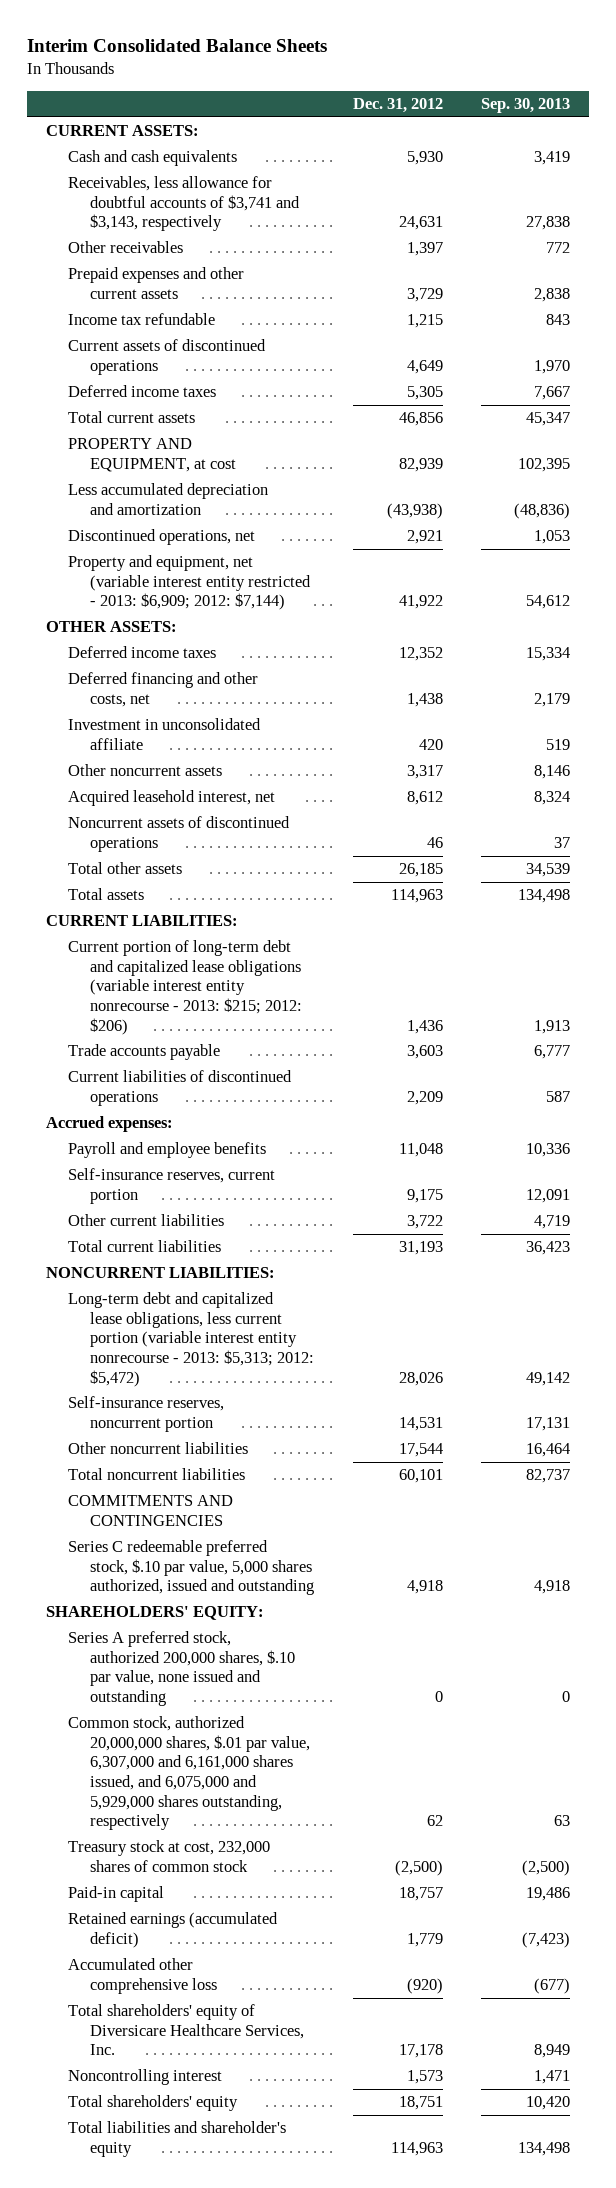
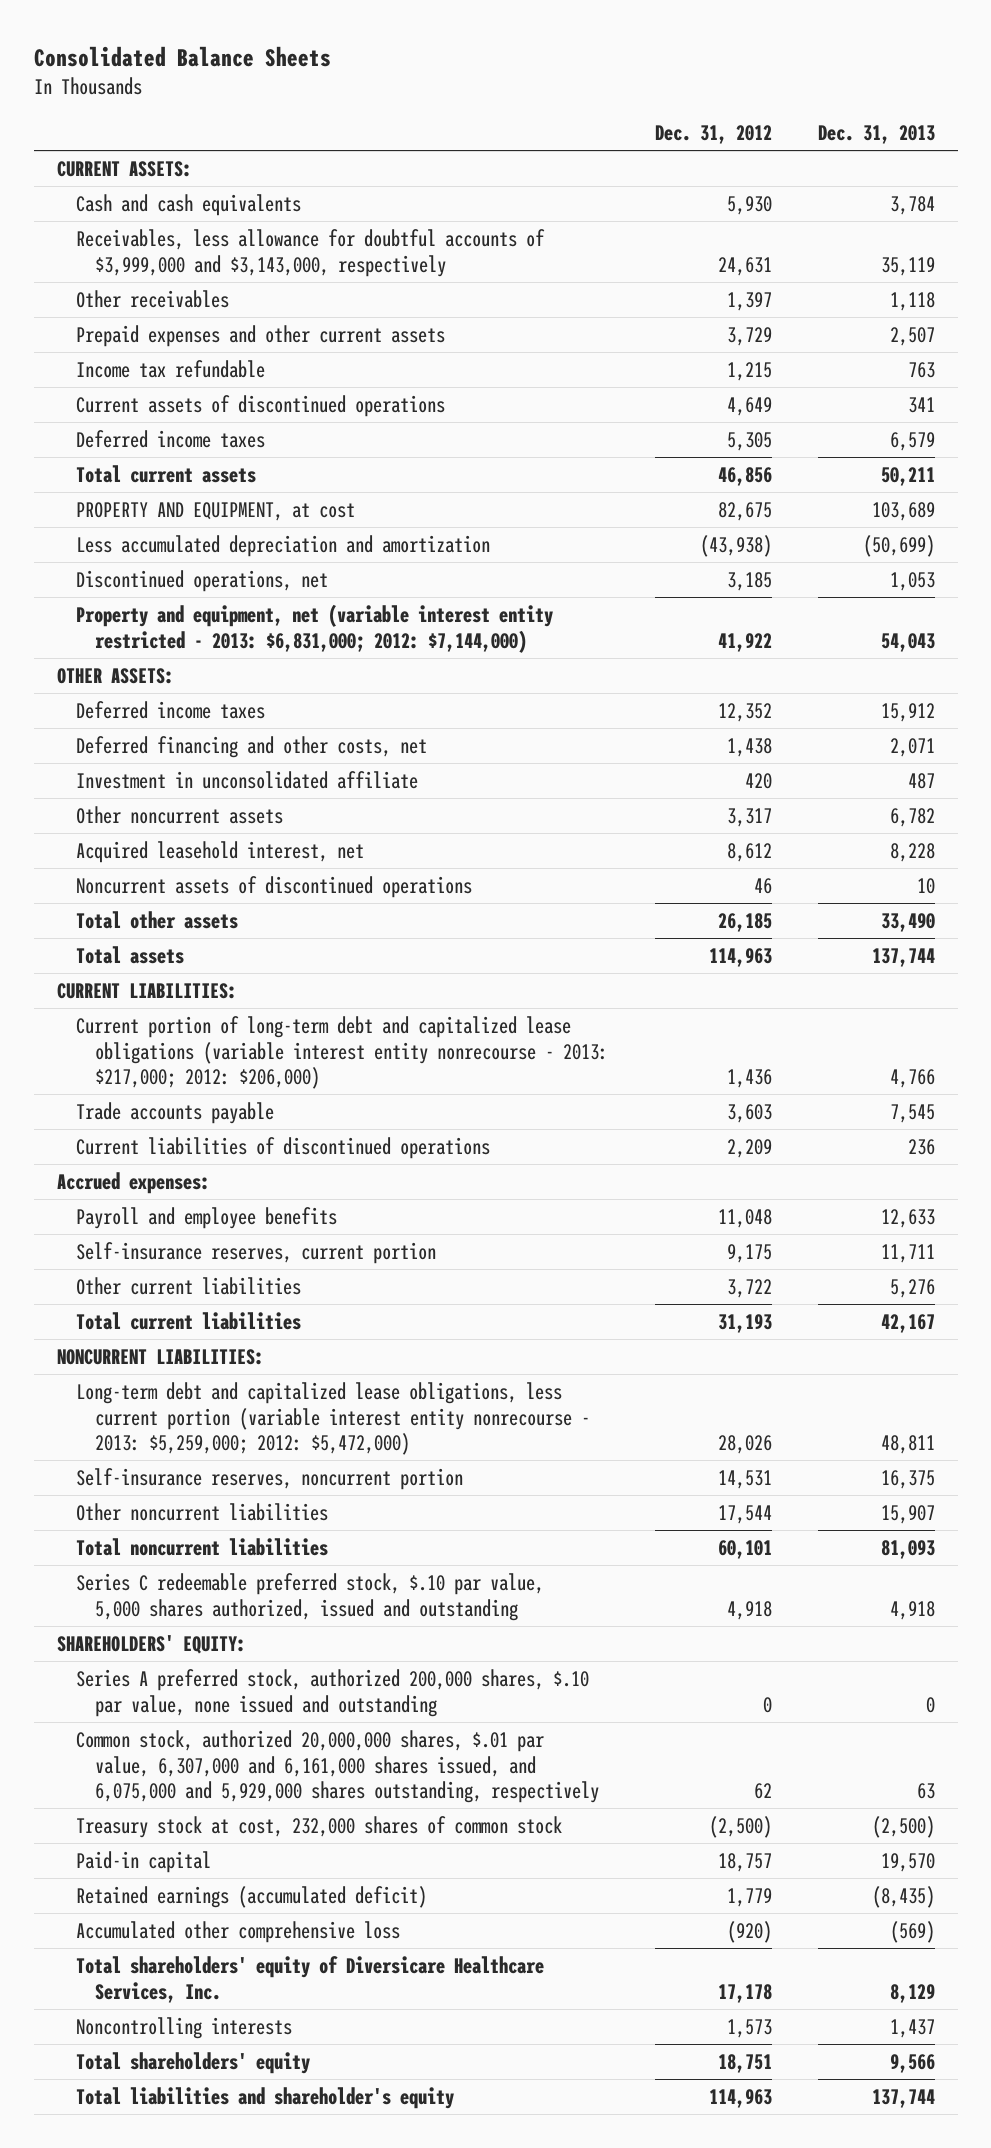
- Interim Consolidated Balance Sheets
+ Consolidated Balance Sheets
- | Dec. 31, 2012 | Sep. 30, 2013
+ | Dec. 31, 2012 | Dec. 31, 2013
- Receivables, less allowance for doubtful accounts of $3,741 and $3,143, respectively | 24,631 | 27,838
+ Receivables, less allowance for doubtful accounts of $3,999,000 and $3,143,000, respectively | 24,631 | 35,119
- PROPERTY AND EQUIPMENT, at cost | 82,939 | 102,395
+ PROPERTY AND EQUIPMENT, at cost | 82,675 | 103,689
- Discontinued operations, net | 2,921 | 1,053
- Property and equipment, net (variable interest entity restricted - 2013: $6,909; 2012: $7,144) | 41,922 | 54,612
+ Discontinued operations, net | 3,185 | 1,053
+ Property and equipment, net (variable interest entity restricted - 2013: $6,831,000; 2012: $7,144,000) | 41,922 | 54,043
- Current portion of long-term debt and capitalized lease obligations (variable interest entity nonrecourse - 2013: $215; 2012: $206) | 1,436 | 1,913
+ Current portion of long-term debt and capitalized lease obligations (variable interest entity nonrecourse - 2013: $217,000; 2012: $206,000) | 1,436 | 4,766
- Long-term debt and capitalized lease obligations, less current portion (variable interest entity nonrecourse - 2013: $5,313; 2012: $5,472) | 28,026 | 49,142
+ Long-term debt and capitalized lease obligations, less current portion (variable interest entity nonrecourse - 2013: $5,259,000; 2012: $5,472,000) | 28,026 | 48,811
- COMMITMENTS AND CONTINGENCIES
- Noncontrolling interest | 1,573 | 1,471
+ Noncontrolling interests | 1,573 | 1,437

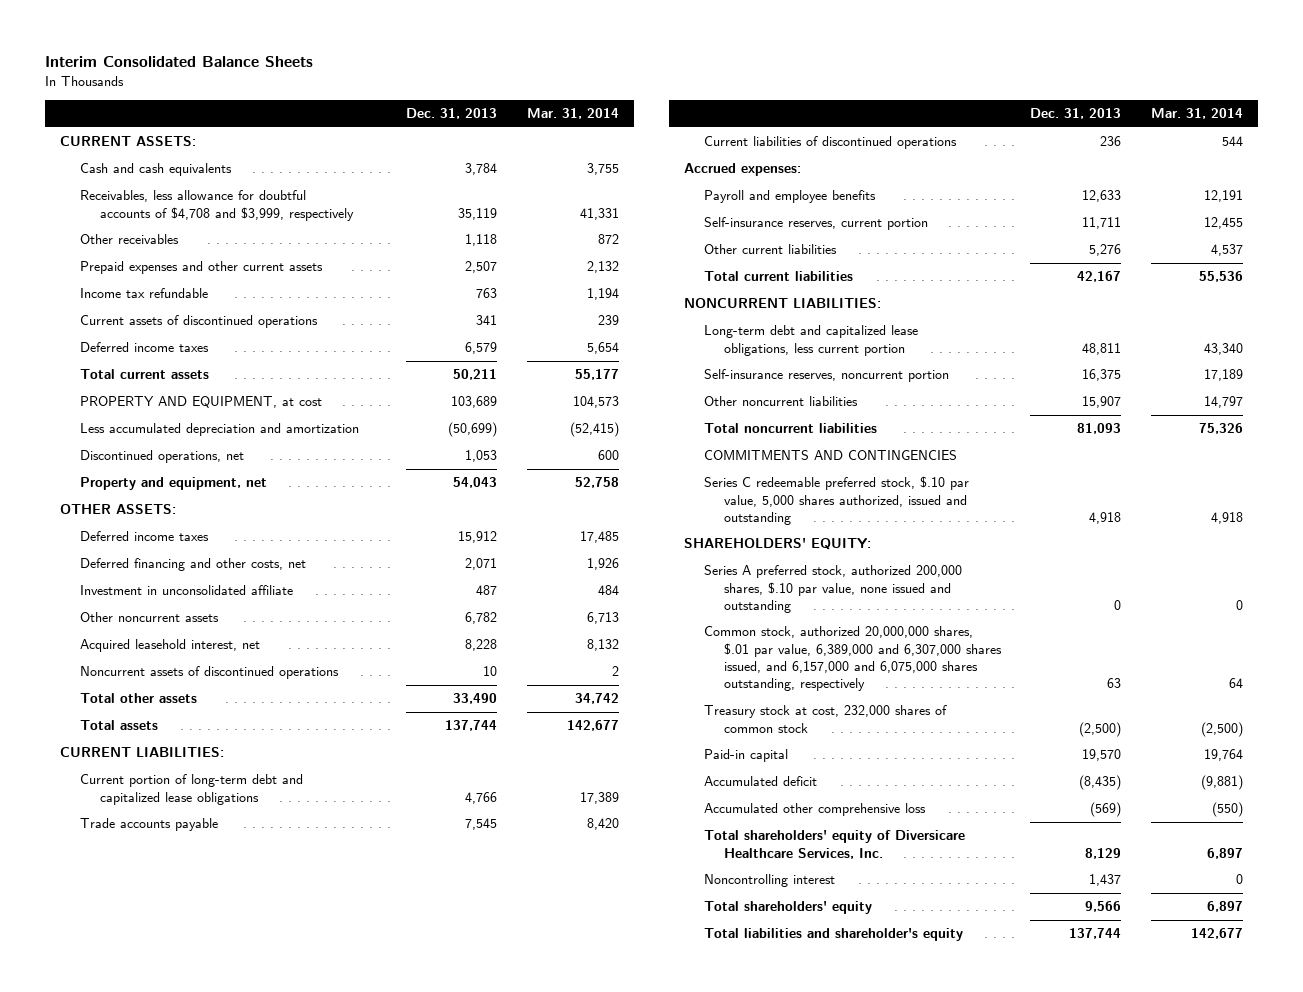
- Consolidated Balance Sheets
+ Interim Consolidated Balance Sheets
- | Dec. 31, 2012 | Dec. 31, 2013
+ | Dec. 31, 2013 | Mar. 31, 2014
- Receivables, less allowance for doubtful accounts of $3,999,000 and $3,143,000, respectively | 24,631 | 35,119
+ Receivables, less allowance for doubtful accounts of $4,708 and $3,999, respectively | 35,119 | 41,331
- Property and equipment, net (variable interest entity restricted - 2013: $6,831,000; 2012: $7,144,000) | 41,922 | 54,043
+ Property and equipment, net | 54,043 | 52,758
- Current portion of long-term debt and capitalized lease obligations (variable interest entity nonrecourse - 2013: $217,000; 2012: $206,000) | 1,436 | 4,766
+ Current portion of long-term debt and capitalized lease obligations | 4,766 | 17,389
- Long-term debt and capitalized lease obligations, less current portion (variable interest entity nonrecourse - 2013: $5,259,000; 2012: $5,472,000) | 28,026 | 48,811
+ Long-term debt and capitalized lease obligations, less current portion | 48,811 | 43,340
+ COMMITMENTS AND CONTINGENCIES
- Common stock, authorized 20,000,000 shares, $.01 par value, 6,307,000 and 6,161,000 shares issued, and 6,075,000 and 5,929,000 shares outstanding, respectively | 62 | 63
+ Common stock, authorized 20,000,000 shares, $.01 par value, 6,389,000 and 6,307,000 shares issued, and 6,157,000 and 6,075,000 shares outstanding, respectively | 63 | 64
- Retained earnings (accumulated deficit) | 1,779 | (8,435)
+ Accumulated deficit | (8,435) | (9,881)
- Noncontrolling interests | 1,573 | 1,437
+ Noncontrolling interest | 1,437 | 0

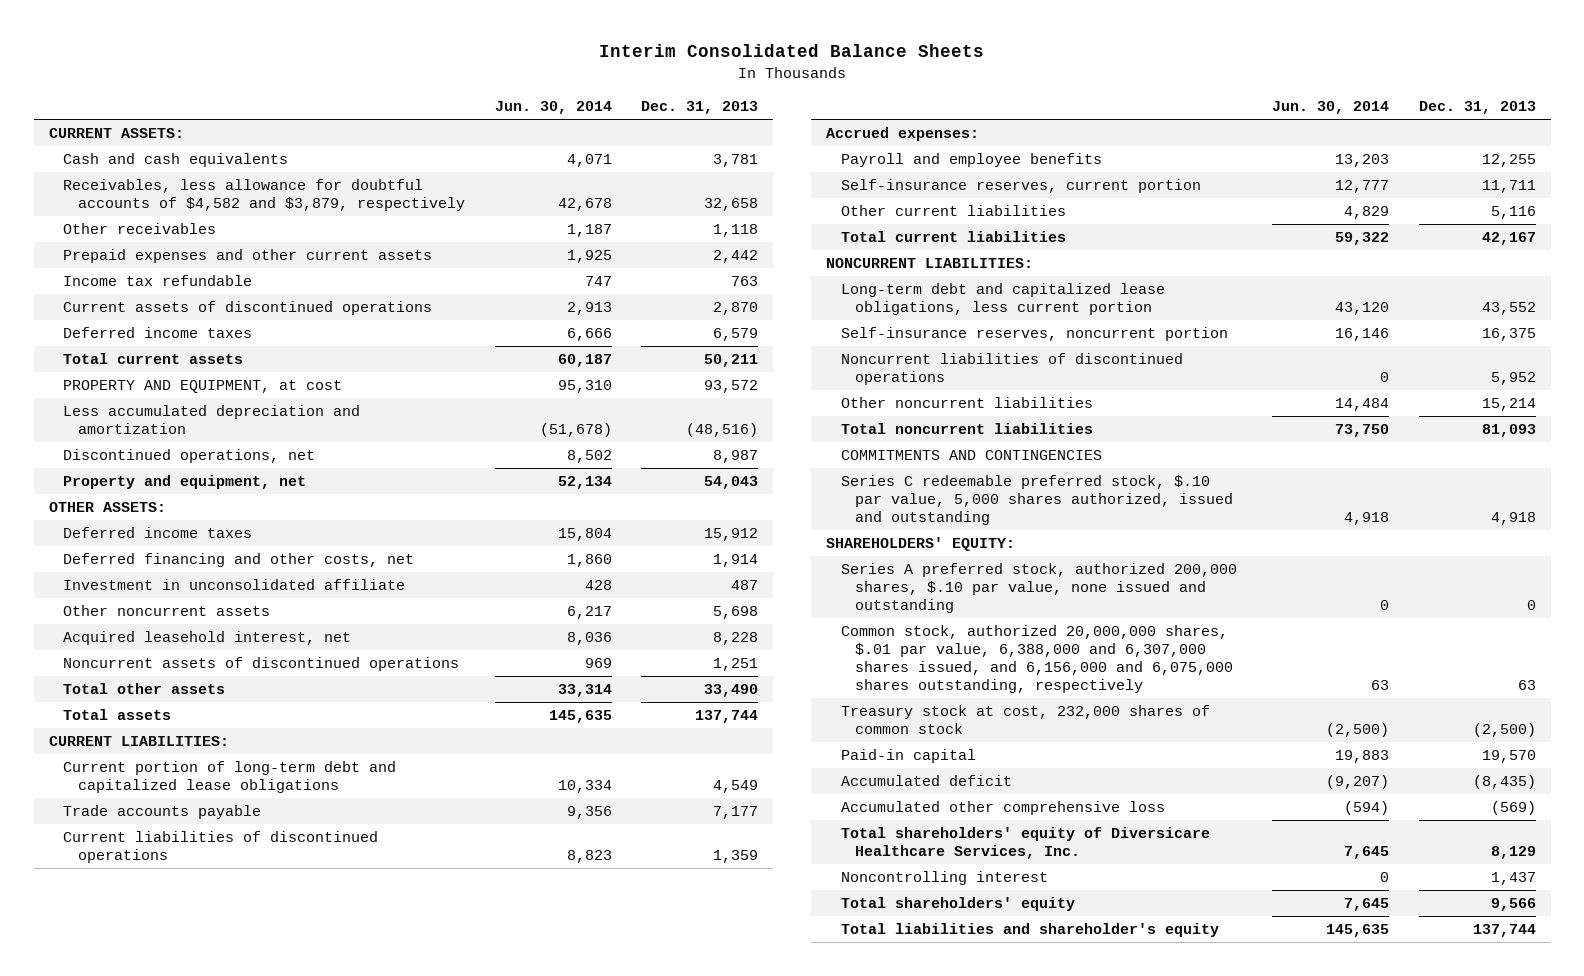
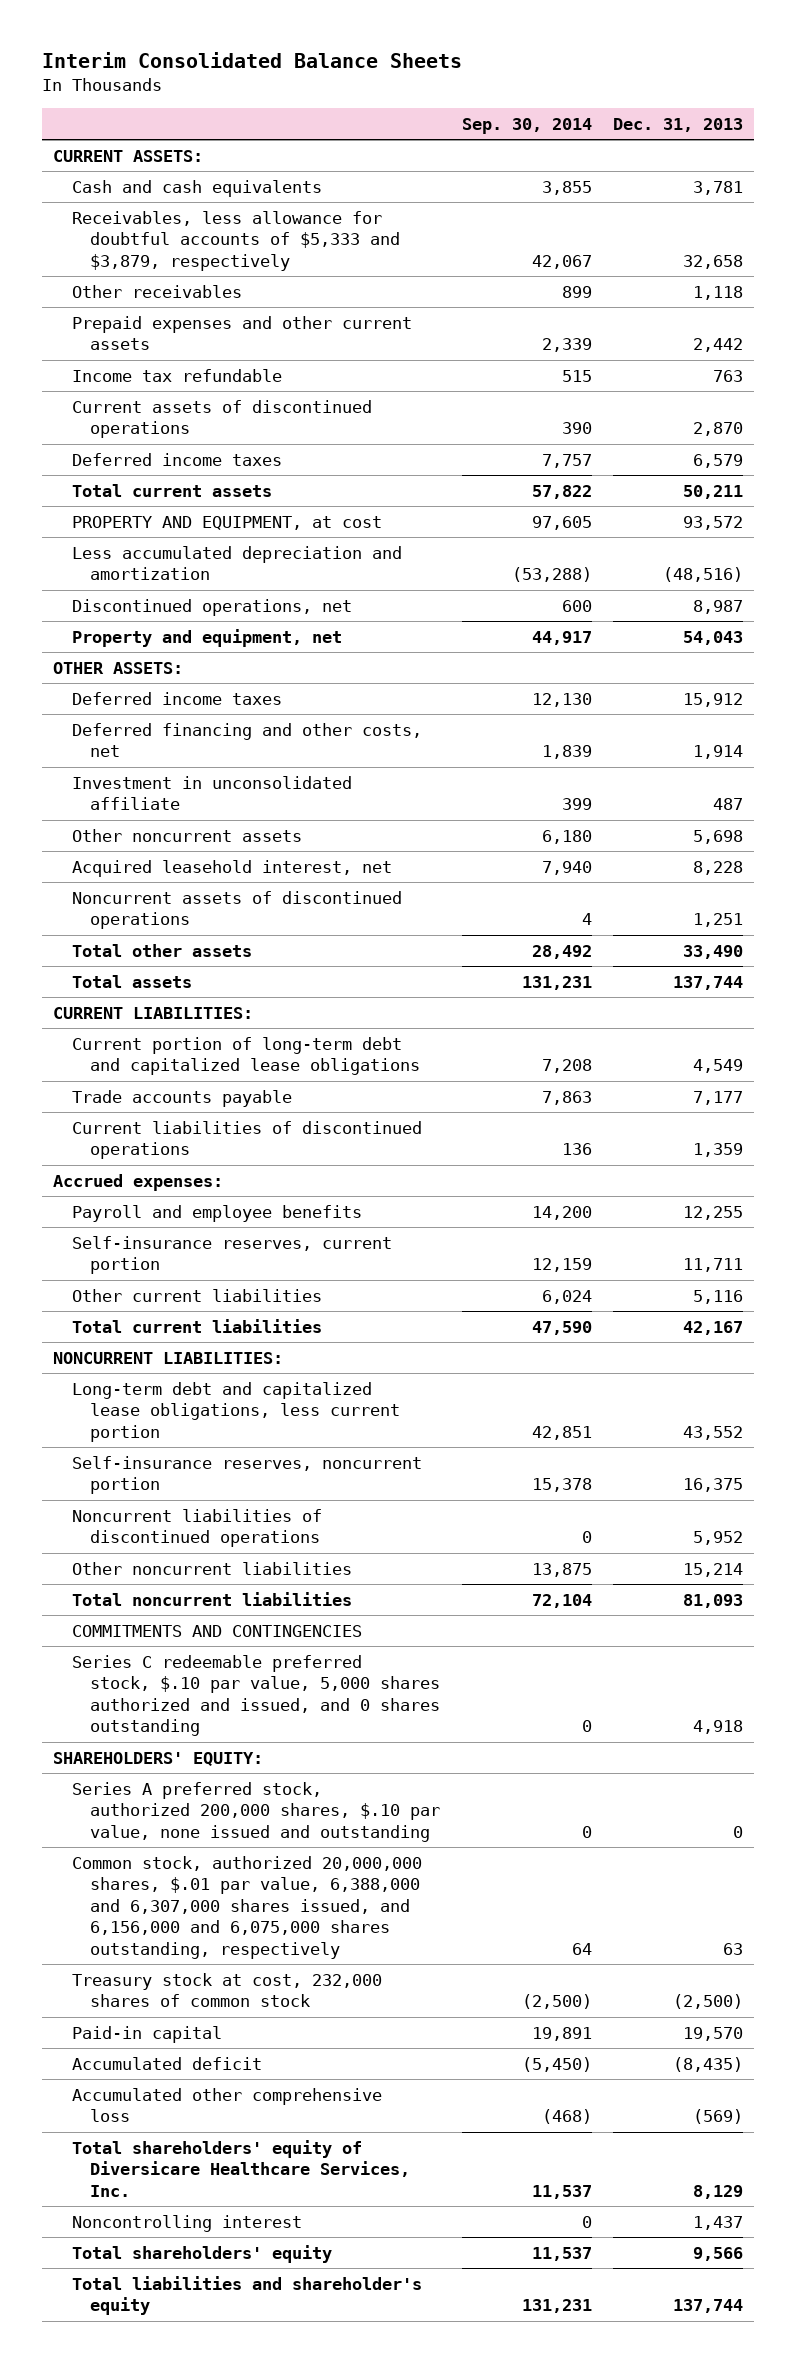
- | Jun. 30, 2014 | Dec. 31, 2013
+ | Sep. 30, 2014 | Dec. 31, 2013
- Receivables, less allowance for doubtful accounts of $4,582 and $3,879, respectively | 42,678 | 32,658
+ Receivables, less allowance for doubtful accounts of $5,333 and $3,879, respectively | 42,067 | 32,658
- Series C redeemable preferred stock, $.10 par value, 5,000 shares authorized, issued and outstanding | 4,918 | 4,918
+ Series C redeemable preferred stock, $.10 par value, 5,000 shares authorized and issued, and 0 shares outstanding | 0 | 4,918

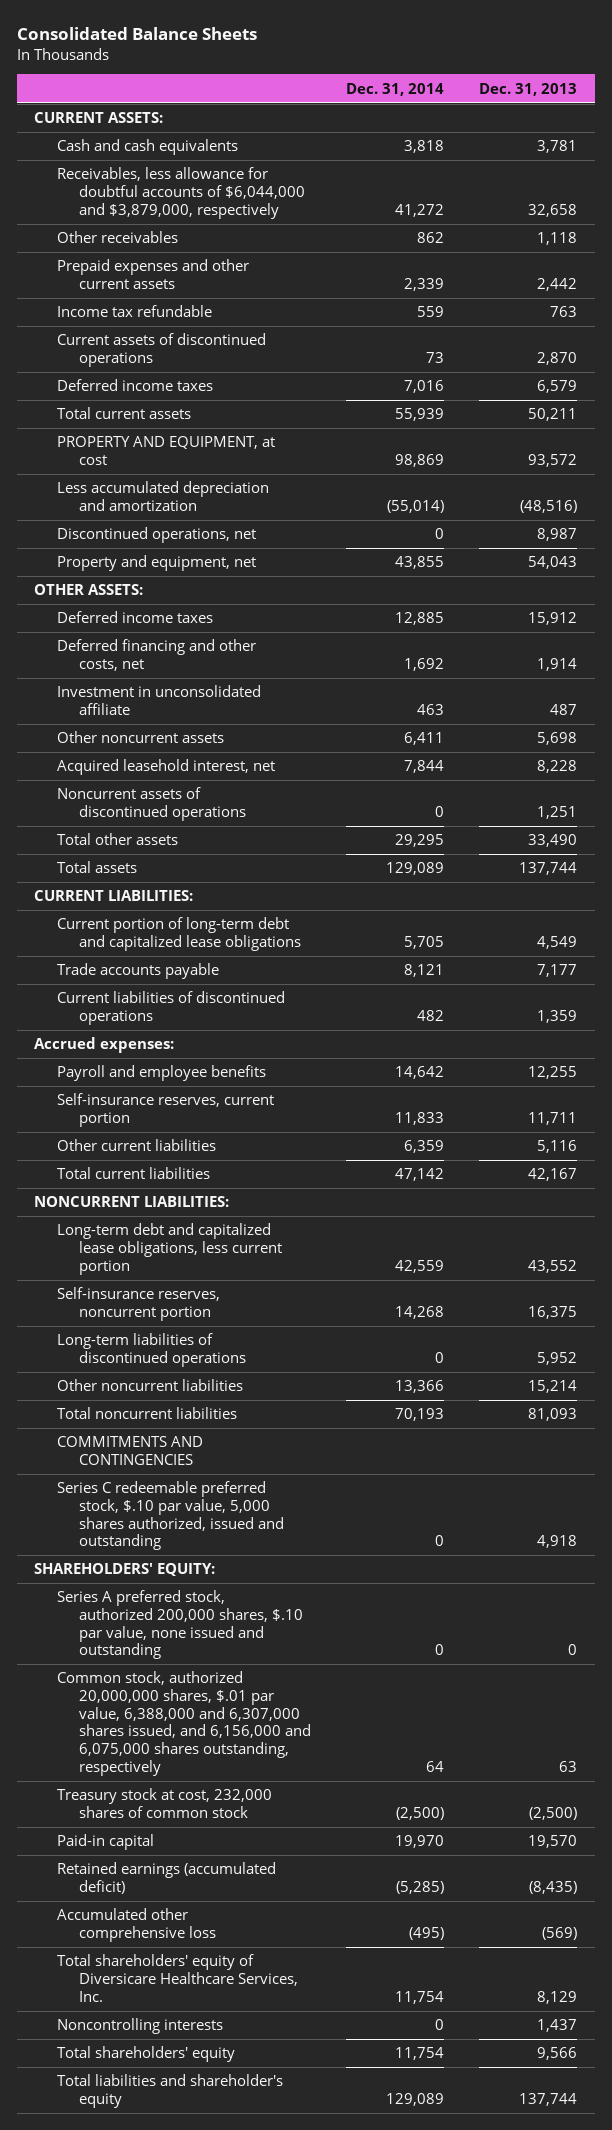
- Interim Consolidated Balance Sheets
+ Consolidated Balance Sheets
- | Sep. 30, 2014 | Dec. 31, 2013
+ | Dec. 31, 2014 | Dec. 31, 2013
- Receivables, less allowance for doubtful accounts of $5,333 and $3,879, respectively | 42,067 | 32,658
+ Receivables, less allowance for doubtful accounts of $6,044,000 and $3,879,000, respectively | 41,272 | 32,658
- Noncurrent liabilities of discontinued operations | 0 | 5,952
+ Long-term liabilities of discontinued operations | 0 | 5,952
- Series C redeemable preferred stock, $.10 par value, 5,000 shares authorized and issued, and 0 shares outstanding | 0 | 4,918
+ Series C redeemable preferred stock, $.10 par value, 5,000 shares authorized, issued and outstanding | 0 | 4,918
- Accumulated deficit | (5,450) | (8,435)
+ Retained earnings (accumulated deficit) | (5,285) | (8,435)
- Noncontrolling interest | 0 | 1,437
+ Noncontrolling interests | 0 | 1,437

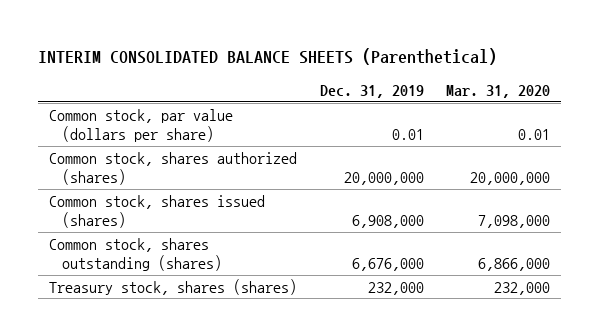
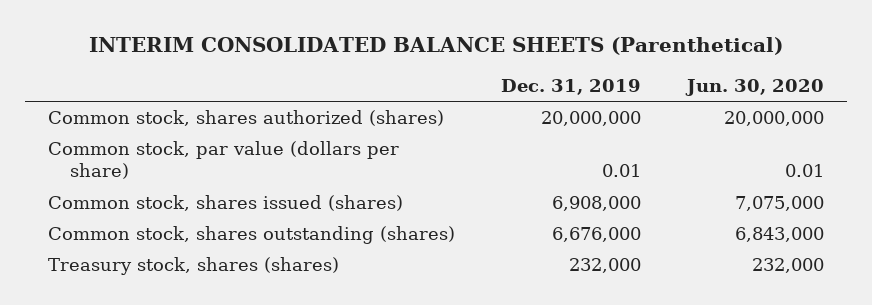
- | Dec. 31, 2019 | Mar. 31, 2020
+ | Dec. 31, 2019 | Jun. 30, 2020
moved down: Common stock, par value (dollars per share) | 0.01 | 0.01

